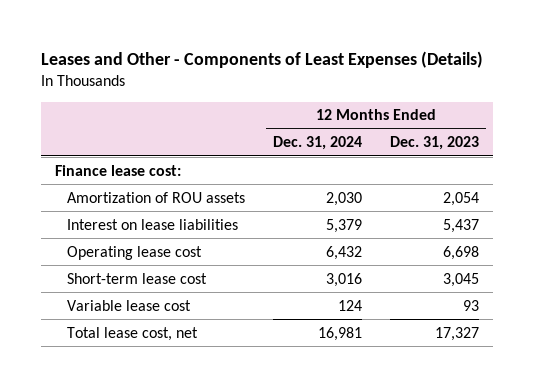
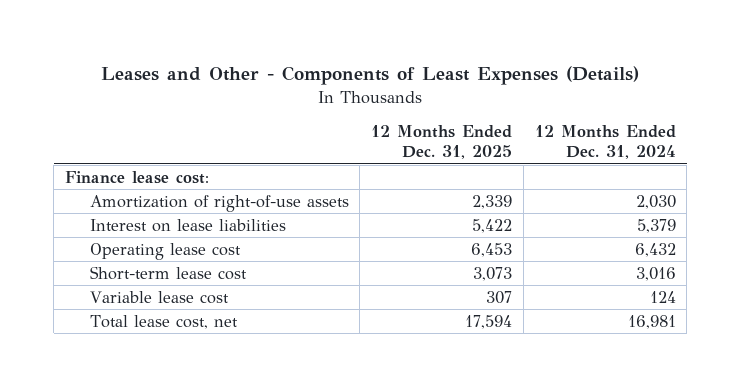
- | 12 Months Ended Dec. 31, 2024 | 12 Months Ended Dec. 31, 2023
+ | 12 Months Ended Dec. 31, 2025 | 12 Months Ended Dec. 31, 2024
- Amortization of ROU assets | 2,030 | 2,054
+ Amortization of right-of-use assets | 2,339 | 2,030

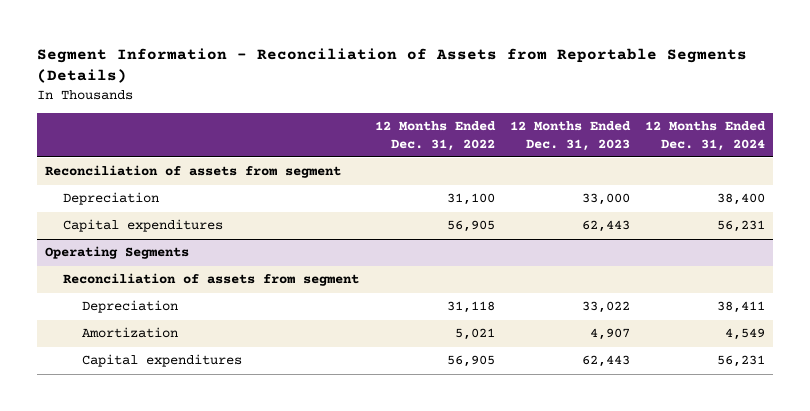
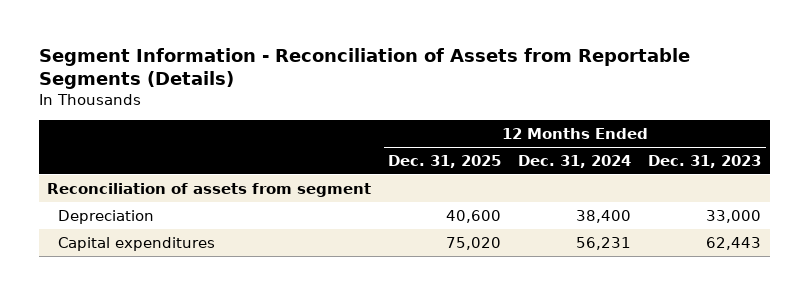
- | 12 Months Ended Dec. 31, 2022 | 12 Months Ended Dec. 31, 2023 | 12 Months Ended Dec. 31, 2024
+ | 12 Months Ended Dec. 31, 2025 | 12 Months Ended Dec. 31, 2024 | 12 Months Ended Dec. 31, 2023
- Operating Segments
- Reconciliation of assets from segment
- Depreciation | 31,118 | 33,022 | 38,411
- Amortization | 5,021 | 4,907 | 4,549
- Capital expenditures | 56,905 | 62,443 | 56,231

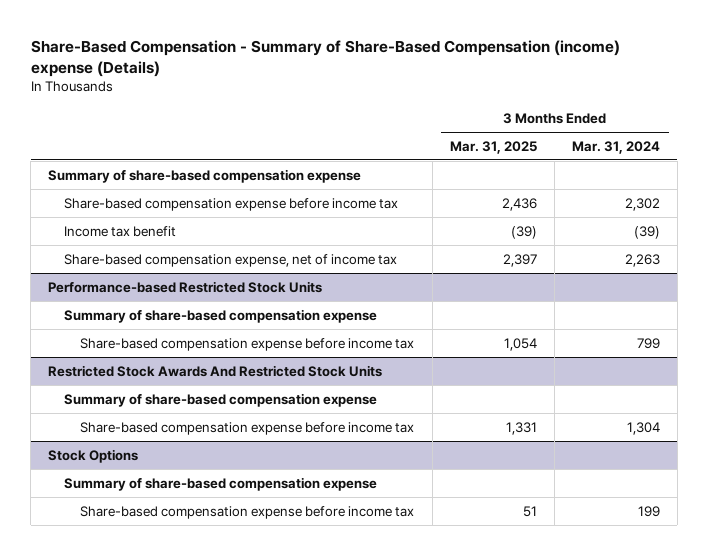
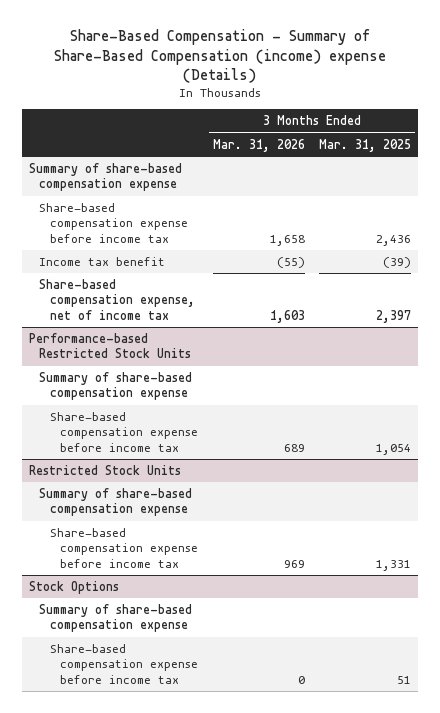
- | 3 Months Ended Mar. 31, 2025 | 3 Months Ended Mar. 31, 2024
+ | 3 Months Ended Mar. 31, 2026 | 3 Months Ended Mar. 31, 2025
- Restricted Stock Awards And Restricted Stock Units
+ Restricted Stock Units

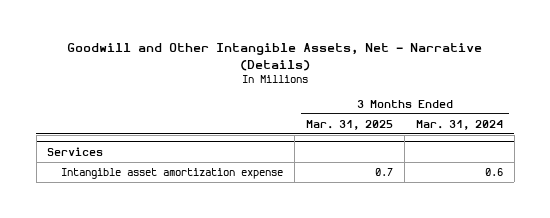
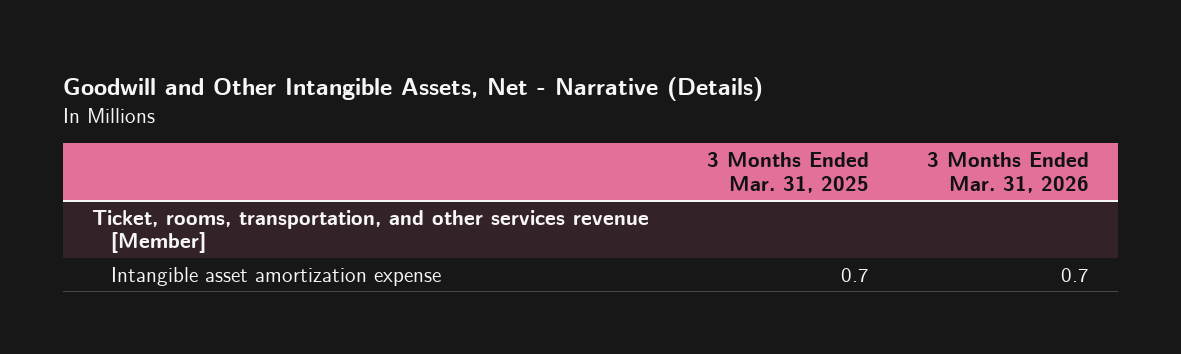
- | 3 Months Ended Mar. 31, 2025 | 3 Months Ended Mar. 31, 2024
+ | 3 Months Ended Mar. 31, 2025 | 3 Months Ended Mar. 31, 2026
- Services
+ Ticket, rooms, transportation, and other services revenue [Member]

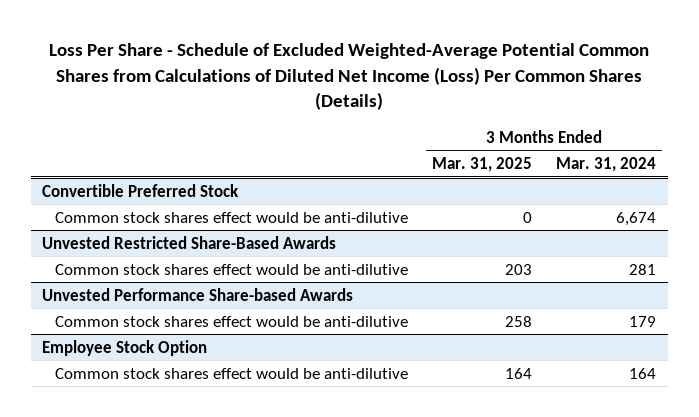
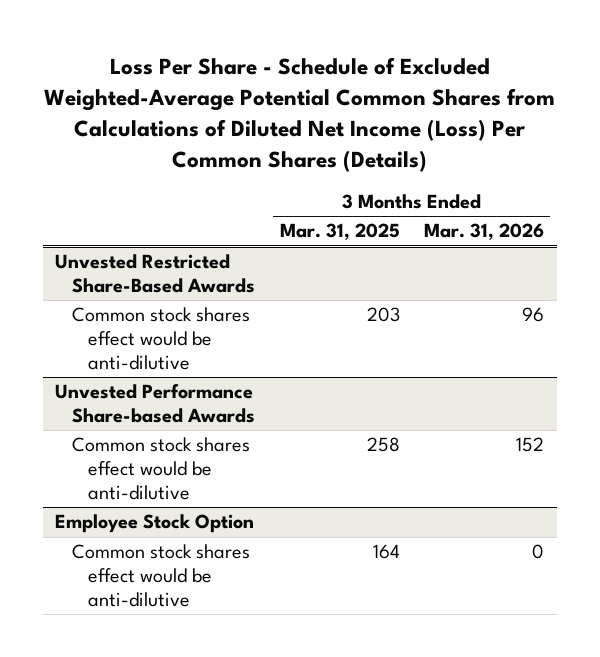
- | 3 Months Ended Mar. 31, 2025 | 3 Months Ended Mar. 31, 2024
+ | 3 Months Ended Mar. 31, 2025 | 3 Months Ended Mar. 31, 2026
- Convertible Preferred Stock
- Common stock shares effect would be anti-dilutive | 0 | 6,674

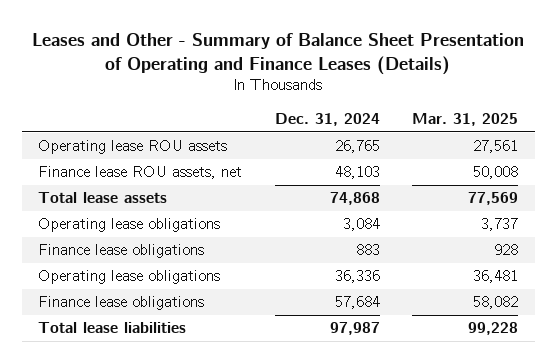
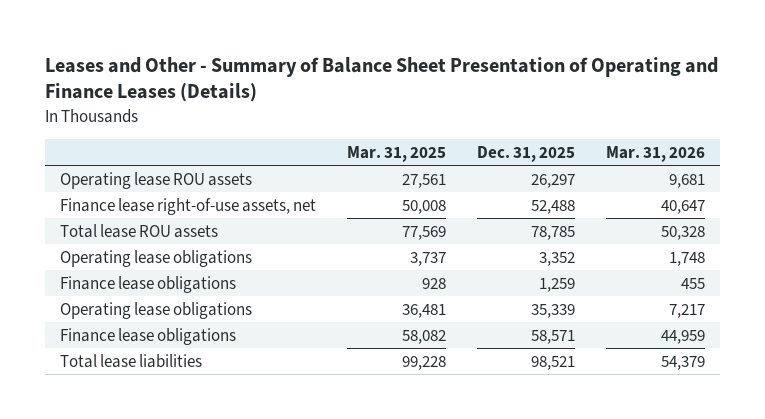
- | Dec. 31, 2024 | Mar. 31, 2025
+ | Mar. 31, 2025 | Dec. 31, 2025 | Mar. 31, 2026
- Finance lease ROU assets, net | 48,103 | 50,008
- Total lease assets | 74,868 | 77,569
+ Finance lease right-of-use assets, net | 50,008 | 52,488 | 40,647
+ Total lease ROU assets | 77,569 | 78,785 | 50,328

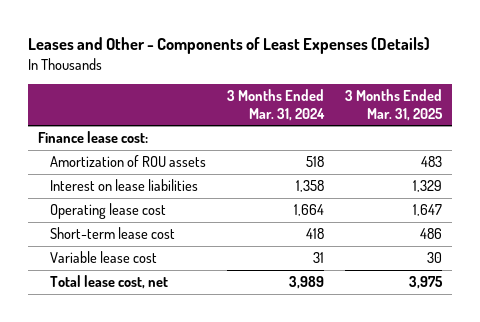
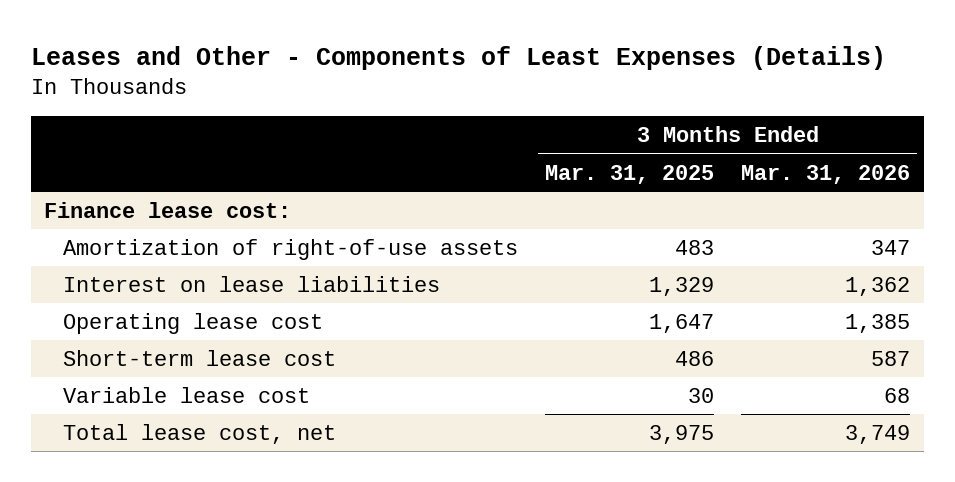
- | 3 Months Ended Mar. 31, 2024 | 3 Months Ended Mar. 31, 2025
+ | 3 Months Ended Mar. 31, 2025 | 3 Months Ended Mar. 31, 2026
- Amortization of ROU assets | 518 | 483
+ Amortization of right-of-use assets | 483 | 347

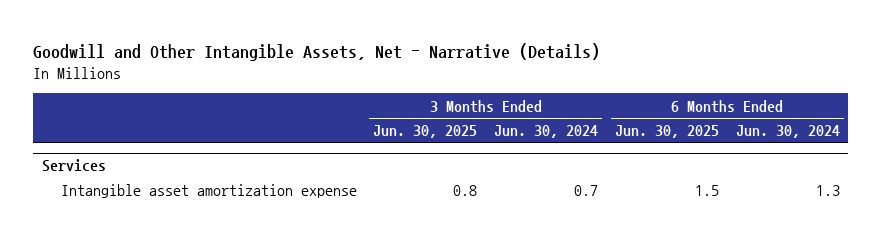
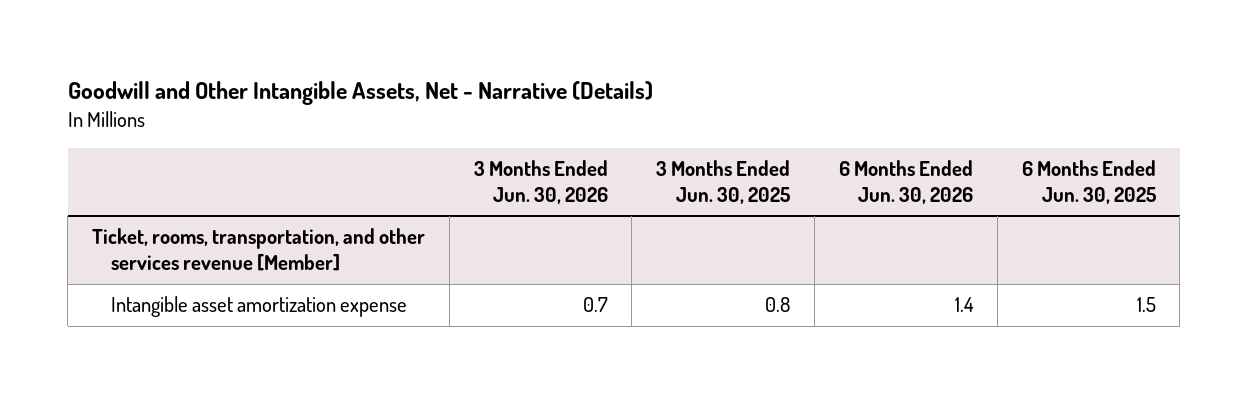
- | 3 Months Ended Jun. 30, 2025 | 3 Months Ended Jun. 30, 2024 | 6 Months Ended Jun. 30, 2025 | 6 Months Ended Jun. 30, 2024
+ | 3 Months Ended Jun. 30, 2026 | 3 Months Ended Jun. 30, 2025 | 6 Months Ended Jun. 30, 2026 | 6 Months Ended Jun. 30, 2025
- Services
+ Ticket, rooms, transportation, and other services revenue [Member]

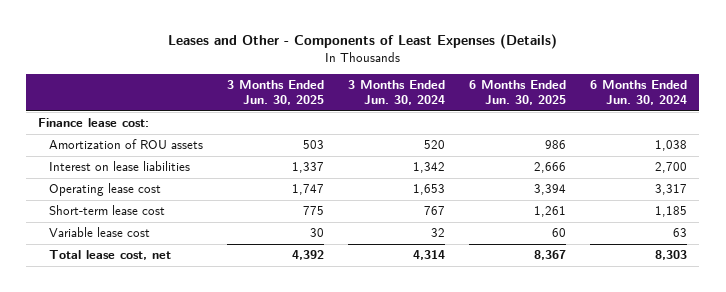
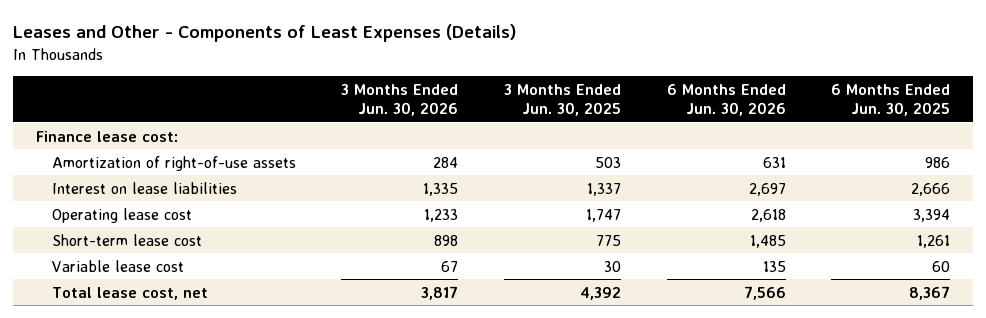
- | 3 Months Ended Jun. 30, 2025 | 3 Months Ended Jun. 30, 2024 | 6 Months Ended Jun. 30, 2025 | 6 Months Ended Jun. 30, 2024
+ | 3 Months Ended Jun. 30, 2026 | 3 Months Ended Jun. 30, 2025 | 6 Months Ended Jun. 30, 2026 | 6 Months Ended Jun. 30, 2025
- Amortization of ROU assets | 503 | 520 | 986 | 1,038
+ Amortization of right-of-use assets | 284 | 503 | 631 | 986

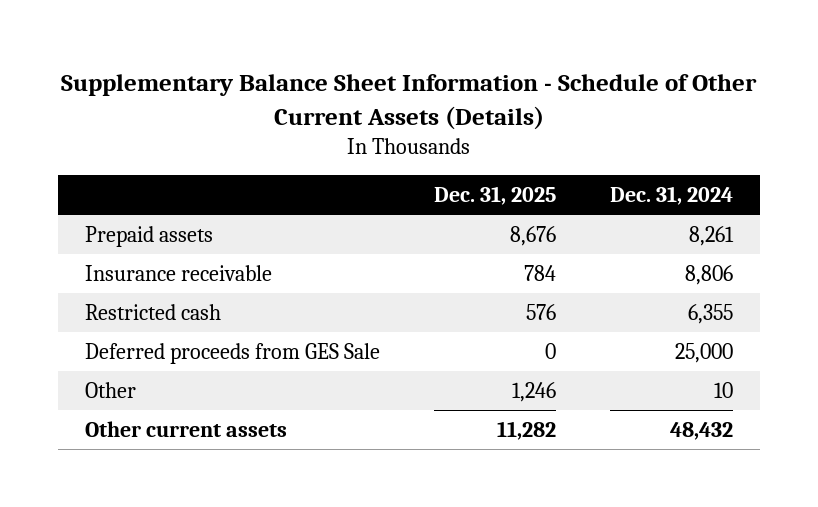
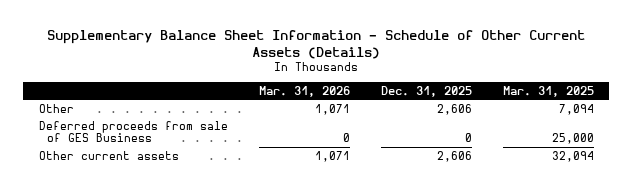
- | Dec. 31, 2025 | Dec. 31, 2024
+ | Mar. 31, 2026 | Dec. 31, 2025 | Mar. 31, 2025
- Prepaid assets | 8,676 | 8,261
- Insurance receivable | 784 | 8,806
- Restricted cash | 576 | 6,355
- Deferred proceeds from GES Sale | 0 | 25,000
- Other | 1,246 | 10
- Other current assets | 11,282 | 48,432
+ Other | 1,071 | 2,606 | 7,094
+ Deferred proceeds from sale of GES Business | 0 | 0 | 25,000
+ Other current assets | 1,071 | 2,606 | 32,094

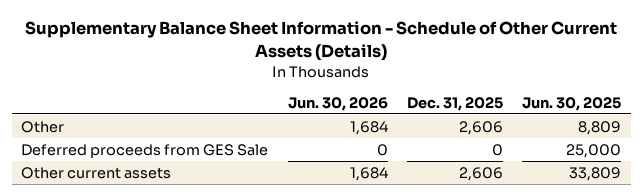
- | Mar. 31, 2026 | Dec. 31, 2025 | Mar. 31, 2025
+ | Jun. 30, 2026 | Dec. 31, 2025 | Jun. 30, 2025
- Deferred proceeds from sale of GES Business | 0 | 0 | 25,000
+ Deferred proceeds from GES Sale | 0 | 0 | 25,000

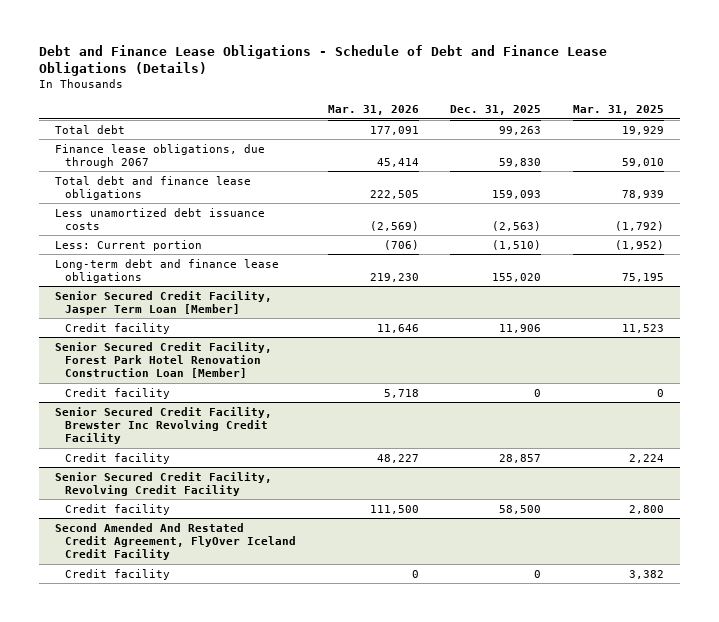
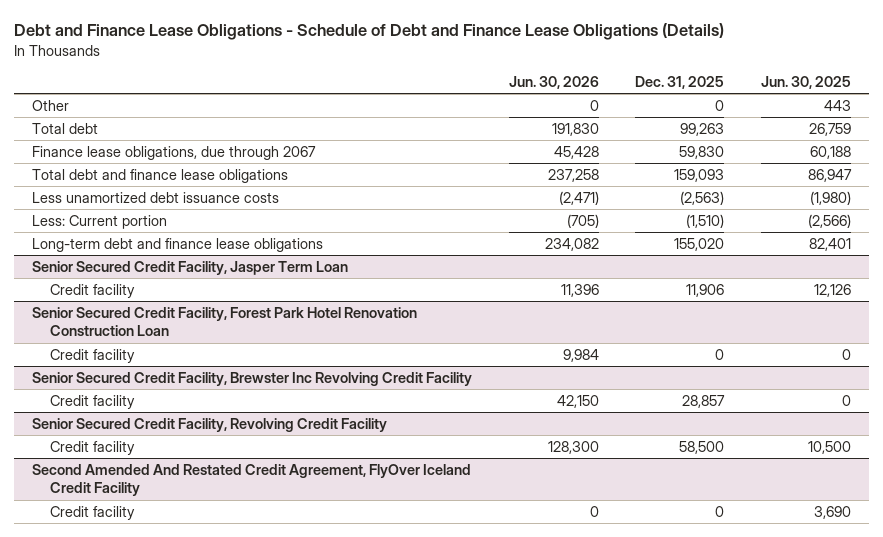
- | Mar. 31, 2026 | Dec. 31, 2025 | Mar. 31, 2025
+ | Jun. 30, 2026 | Dec. 31, 2025 | Jun. 30, 2025
+ Other | 0 | 0 | 443
- Senior Secured Credit Facility, Jasper Term Loan [Member]
+ Senior Secured Credit Facility, Jasper Term Loan
- Senior Secured Credit Facility, Forest Park Hotel Renovation Construction Loan [Member]
+ Senior Secured Credit Facility, Forest Park Hotel Renovation Construction Loan

